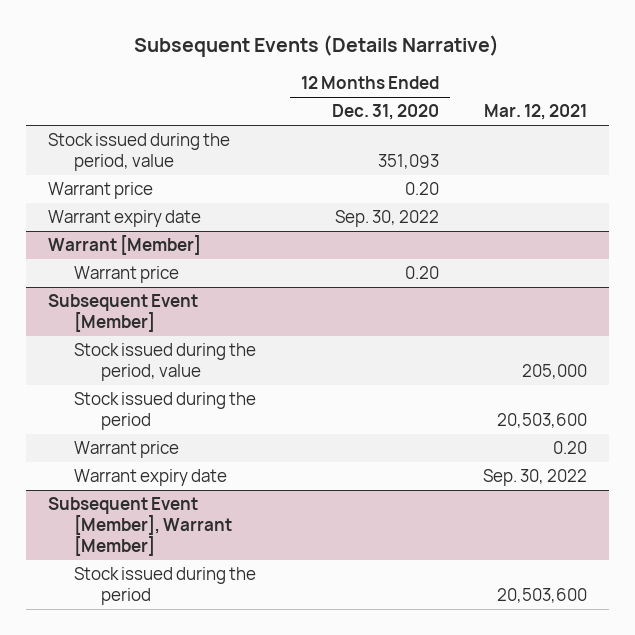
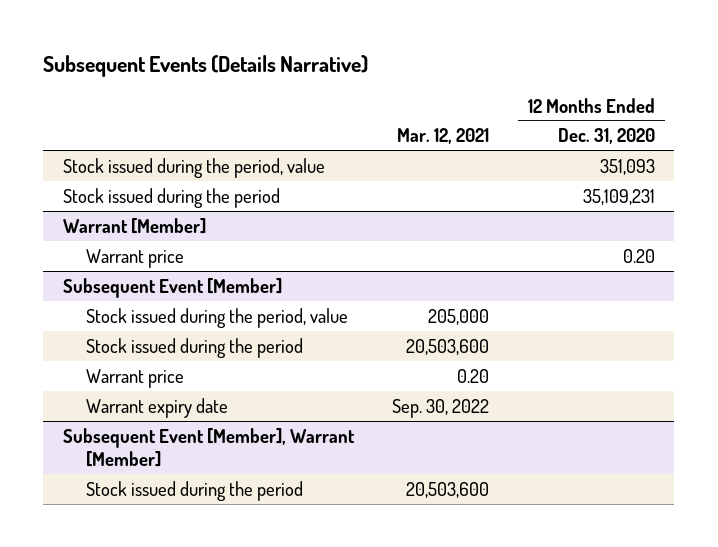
- | 12 Months Ended Dec. 31, 2020 | Mar. 12, 2021
+ | Mar. 12, 2021 | 12 Months Ended Dec. 31, 2020
- Warrant price | 0.20 |
- Warrant expiry date | Sep. 30, 2022 |
+ Stock issued during the period | | 35,109,231

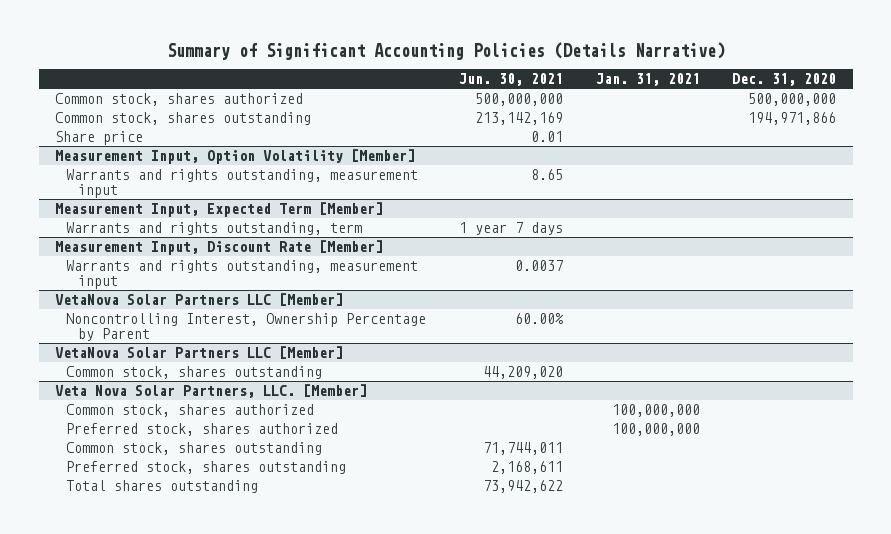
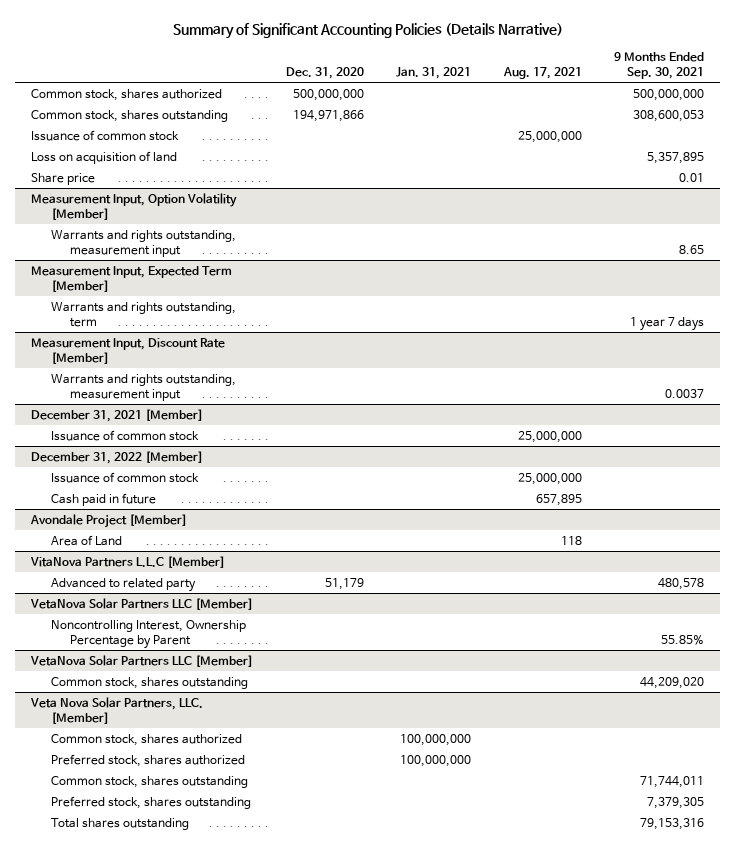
- | Jun. 30, 2021 | Jan. 31, 2021 | Dec. 31, 2020
+ | Dec. 31, 2020 | Jan. 31, 2021 | Aug. 17, 2021 | 9 Months Ended Sep. 30, 2021
+ Issuance of common stock | | | 25,000,000 |
+ Loss on acquisition of land | | | | 5,357,895
+ December 31, 2021 [Member]
+ Issuance of common stock | | | 25,000,000 |
+ December 31, 2022 [Member]
+ Issuance of common stock | | | 25,000,000 |
+ Cash paid in future | | | 657,895 |
+ Avondale Project [Member]
+ Area of Land | | | 118 |
+ VitaNova Partners L.L.C [Member]
+ Advanced to related party | 51,179 | | | 480,578

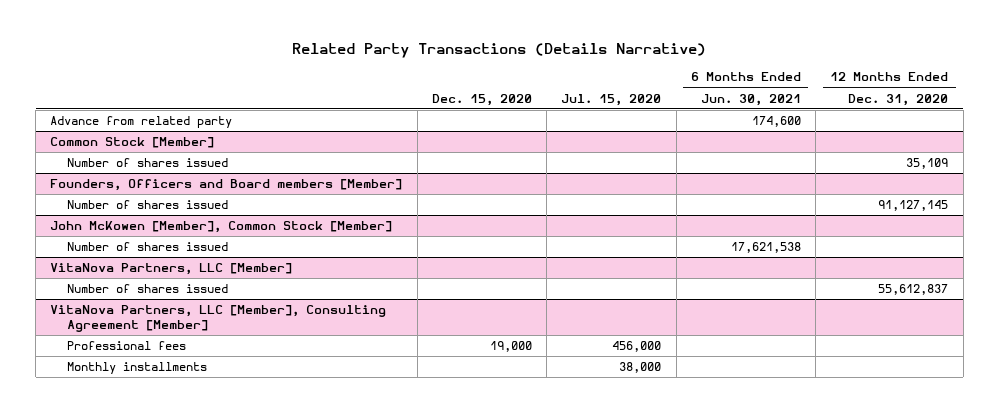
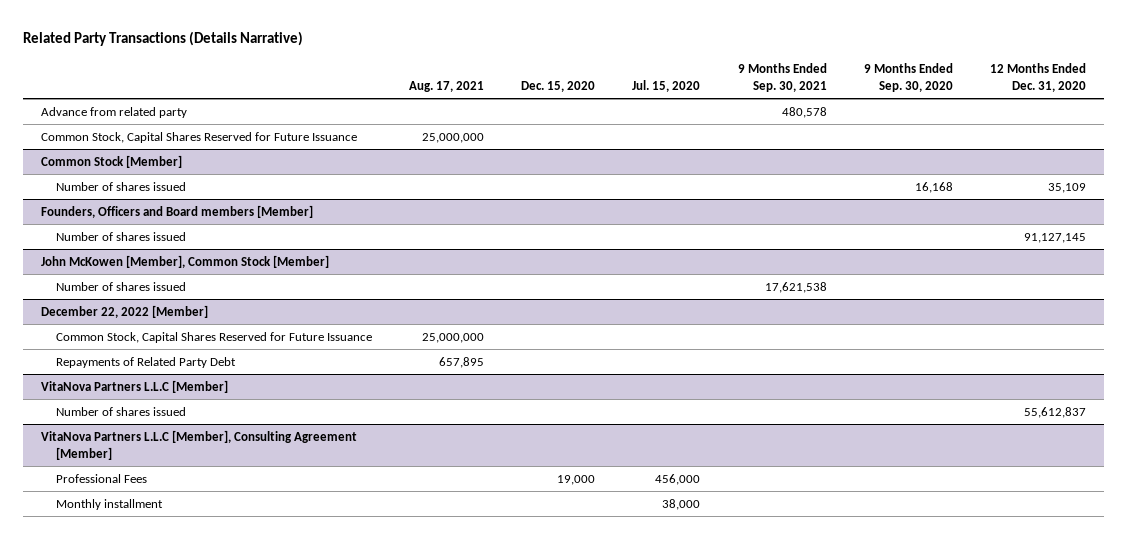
- | Dec. 15, 2020 | Jul. 15, 2020 | 6 Months Ended Jun. 30, 2021 | 12 Months Ended Dec. 31, 2020
+ | Aug. 17, 2021 | Dec. 15, 2020 | Jul. 15, 2020 | 9 Months Ended Sep. 30, 2021 | 9 Months Ended Sep. 30, 2020 | 12 Months Ended Dec. 31, 2020
+ Common Stock, Capital Shares Reserved for Future Issuance | 25,000,000 | | | | |
- VitaNova Partners, LLC [Member]
+ December 22, 2022 [Member]
+ Common Stock, Capital Shares Reserved for Future Issuance | 25,000,000 | | | | |
+ Repayments of Related Party Debt | 657,895 | | | | |
+ VitaNova Partners L.L.C [Member]
- VitaNova Partners, LLC [Member], Consulting Agreement [Member]
- Professional fees | 19,000 | 456,000 | |
- Monthly installments | | 38,000 | |
+ VitaNova Partners L.L.C [Member], Consulting Agreement [Member]
+ Professional Fees | | 19,000 | 456,000 | | |
+ Monthly installment | | | 38,000 | | |

